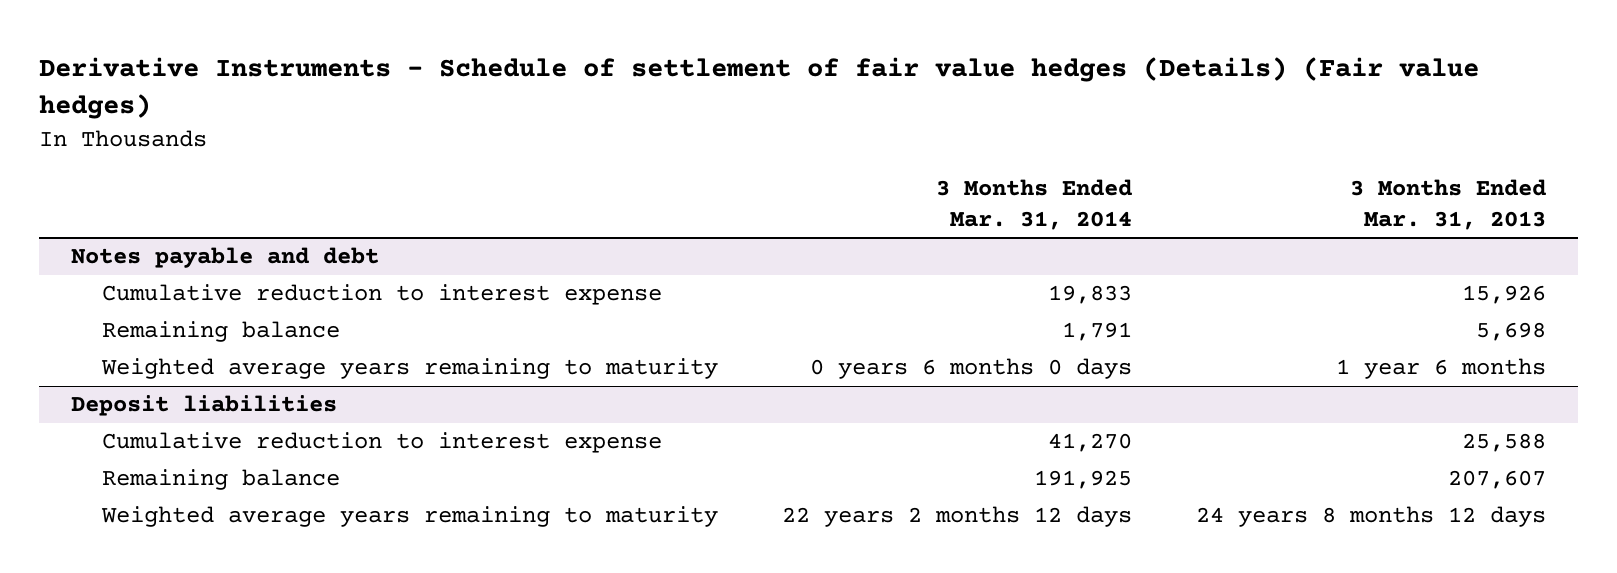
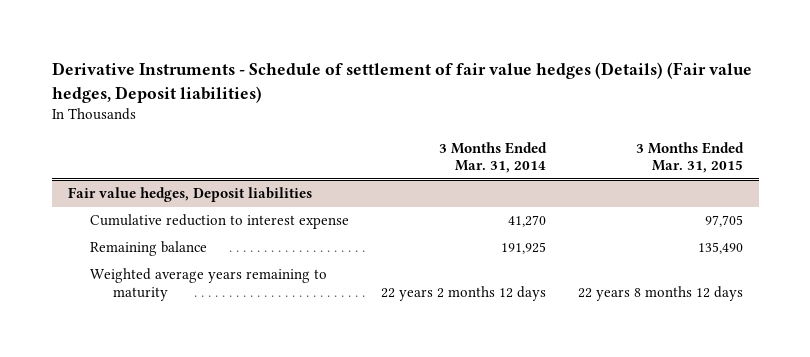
- Derivative Instruments - Schedule of settlement of fair value hedges (Details) (Fair value hedges)
+ Derivative Instruments - Schedule of settlement of fair value hedges (Details) (Fair value hedges, Deposit liabilities)
- | 3 Months Ended Mar. 31, 2014 | 3 Months Ended Mar. 31, 2013
+ | 3 Months Ended Mar. 31, 2014 | 3 Months Ended Mar. 31, 2015
- Notes payable and debt
- Cumulative reduction to interest expense | 19,833 | 15,926
- Remaining balance | 1,791 | 5,698
- Weighted average years remaining to maturity | 0 years 6 months 0 days | 1 year 6 months
- Deposit liabilities
+ Fair value hedges, Deposit liabilities

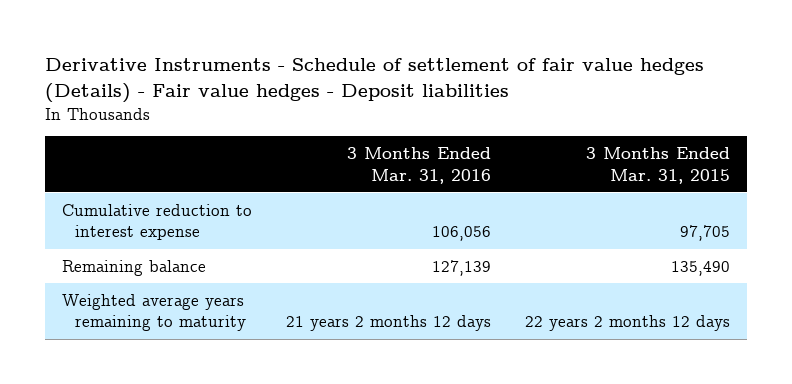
- Derivative Instruments - Schedule of settlement of fair value hedges (Details) (Fair value hedges, Deposit liabilities)
+ Derivative Instruments - Schedule of settlement of fair value hedges (Details) - Fair value hedges - Deposit liabilities
- | 3 Months Ended Mar. 31, 2014 | 3 Months Ended Mar. 31, 2015
+ | 3 Months Ended Mar. 31, 2016 | 3 Months Ended Mar. 31, 2015
- Fair value hedges, Deposit liabilities
- Weighted average years remaining to maturity | 22 years 2 months 12 days | 22 years 8 months 12 days
+ Weighted average years remaining to maturity | 21 years 2 months 12 days | 22 years 2 months 12 days

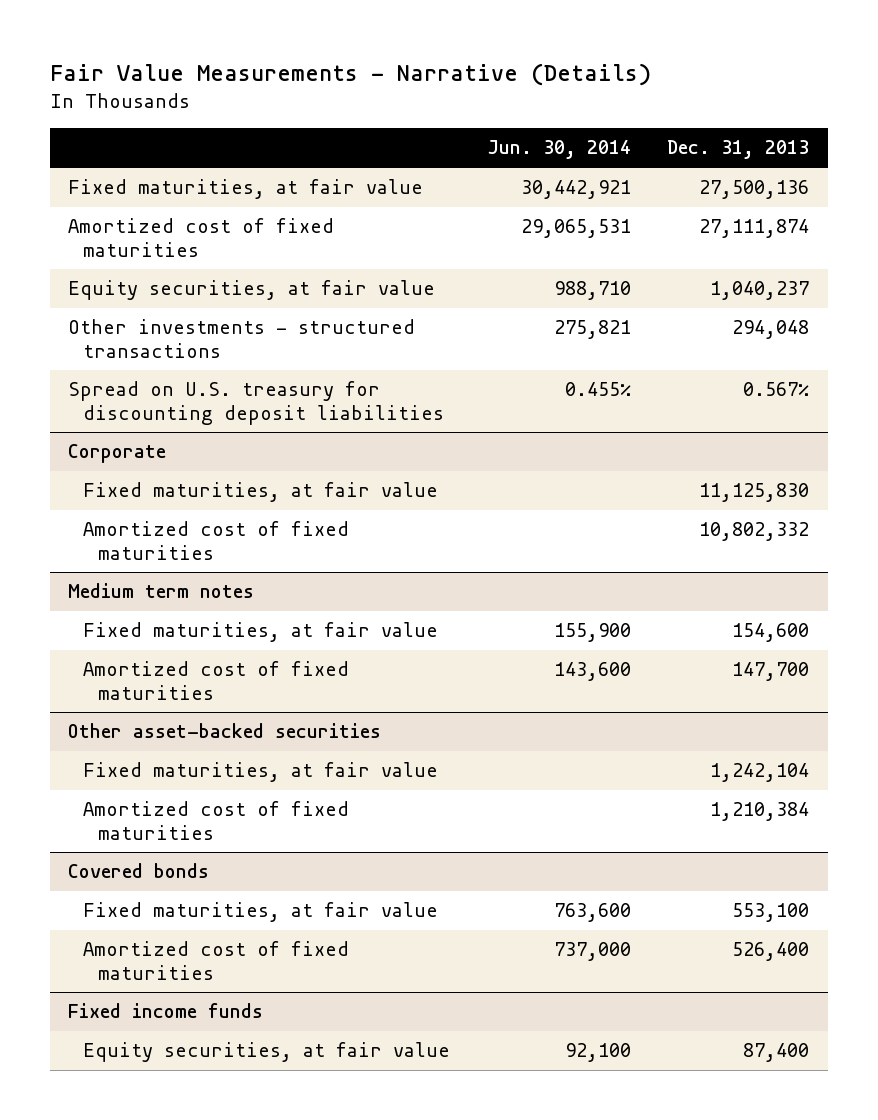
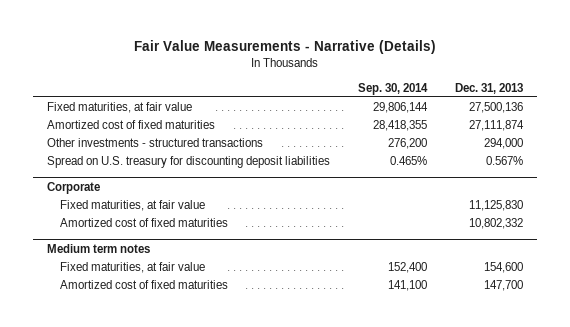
- | Jun. 30, 2014 | Dec. 31, 2013
+ | Sep. 30, 2014 | Dec. 31, 2013
- Equity securities, at fair value | 988,710 | 1,040,237
- Other investments - structured transactions | 275,821 | 294,048
+ Other investments - structured transactions | 276,200 | 294,000
- Other asset-backed securities
- Fixed maturities, at fair value | | 1,242,104
- Amortized cost of fixed maturities | | 1,210,384
- Covered bonds
- Fixed maturities, at fair value | 763,600 | 553,100
- Amortized cost of fixed maturities | 737,000 | 526,400
- Fixed income funds
- Equity securities, at fair value | 92,100 | 87,400

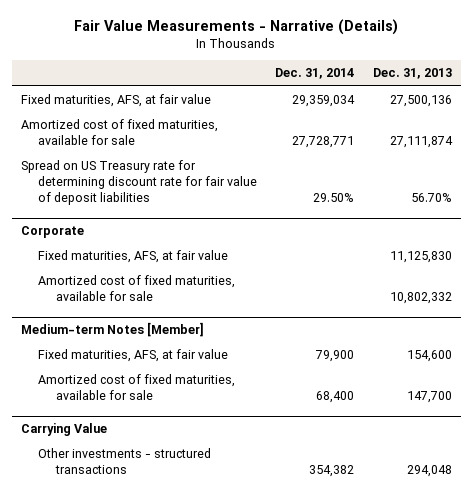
- | Sep. 30, 2014 | Dec. 31, 2013
+ | Dec. 31, 2014 | Dec. 31, 2013
- Fixed maturities, at fair value | 29,806,144 | 27,500,136
- Amortized cost of fixed maturities | 28,418,355 | 27,111,874
- Other investments - structured transactions | 276,200 | 294,000
- Spread on U.S. treasury for discounting deposit liabilities | 0.465% | 0.567%
+ Fixed maturities, AFS, at fair value | 29,359,034 | 27,500,136
+ Amortized cost of fixed maturities, available for sale | 27,728,771 | 27,111,874
+ Spread on US Treasury rate for determining discount rate for fair value of deposit liabilities | 29.50% | 56.70%
@ Corporate
- Fixed maturities, at fair value | | 11,125,830
- Amortized cost of fixed maturities | | 10,802,332
- Medium term notes
- Fixed maturities, at fair value | 152,400 | 154,600
- Amortized cost of fixed maturities | 141,100 | 147,700
@ Corporate
+ Fixed maturities, AFS, at fair value | | 11,125,830
+ Amortized cost of fixed maturities, available for sale | | 10,802,332
+ Medium-term Notes [Member]
+ Fixed maturities, AFS, at fair value | 79,900 | 154,600
+ Amortized cost of fixed maturities, available for sale | 68,400 | 147,700
+ Carrying Value
+ Other investments - structured transactions | 354,382 | 294,048

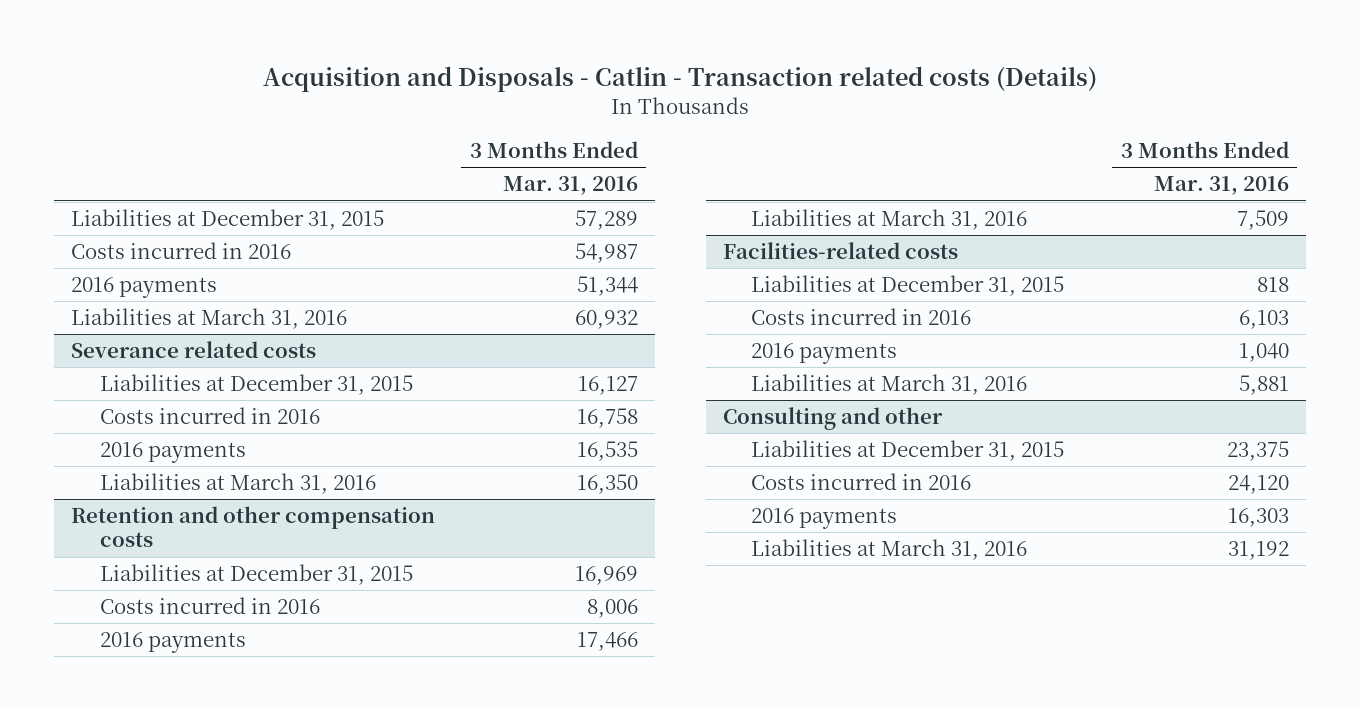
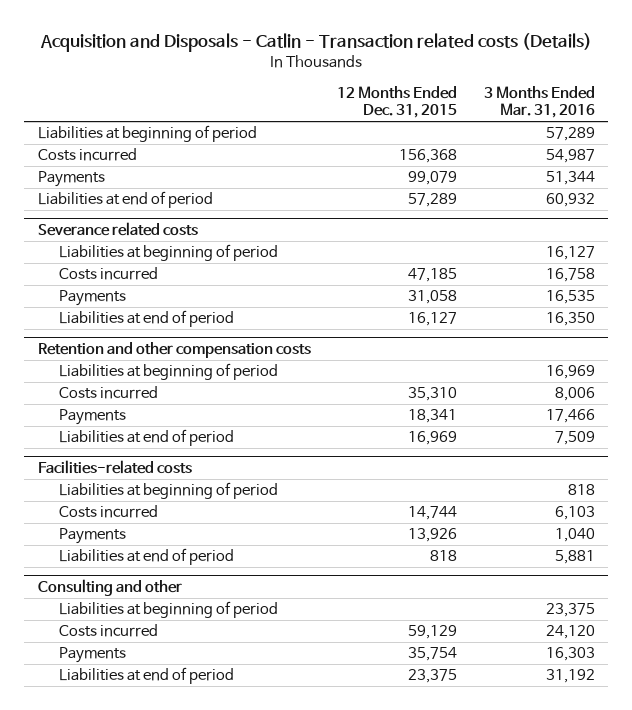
- | 3 Months Ended Mar. 31, 2016
+ | 12 Months Ended Dec. 31, 2015 | 3 Months Ended Mar. 31, 2016
- Liabilities at December 31, 2015 | 57,289
- Costs incurred in 2016 | 54,987
- 2016 payments | 51,344
- Liabilities at March 31, 2016 | 60,932
+ Liabilities at beginning of period | | 57,289
+ Costs incurred | 156,368 | 54,987
+ Payments | 99,079 | 51,344
+ Liabilities at end of period | 57,289 | 60,932
@ Severance related costs
- Liabilities at December 31, 2015 | 16,127
- Costs incurred in 2016 | 16,758
- 2016 payments | 16,535
- Liabilities at March 31, 2016 | 16,350
+ Liabilities at beginning of period | | 16,127
+ Costs incurred | 47,185 | 16,758
+ Payments | 31,058 | 16,535
+ Liabilities at end of period | 16,127 | 16,350
@ Retention and other compensation costs
- Liabilities at December 31, 2015 | 16,969
- Costs incurred in 2016 | 8,006
- 2016 payments | 17,466
- Liabilities at March 31, 2016 | 7,509
+ Liabilities at beginning of period | | 16,969
+ Costs incurred | 35,310 | 8,006
+ Payments | 18,341 | 17,466
+ Liabilities at end of period | 16,969 | 7,509
@ Facilities-related costs
- Liabilities at December 31, 2015 | 818
- Costs incurred in 2016 | 6,103
- 2016 payments | 1,040
- Liabilities at March 31, 2016 | 5,881
+ Liabilities at beginning of period | | 818
+ Costs incurred | 14,744 | 6,103
+ Payments | 13,926 | 1,040
+ Liabilities at end of period | 818 | 5,881
@ Consulting and other
- Liabilities at December 31, 2015 | 23,375
- Costs incurred in 2016 | 24,120
- 2016 payments | 16,303
- Liabilities at March 31, 2016 | 31,192
+ Liabilities at beginning of period | | 23,375
+ Costs incurred | 59,129 | 24,120
+ Payments | 35,754 | 16,303
+ Liabilities at end of period | 23,375 | 31,192

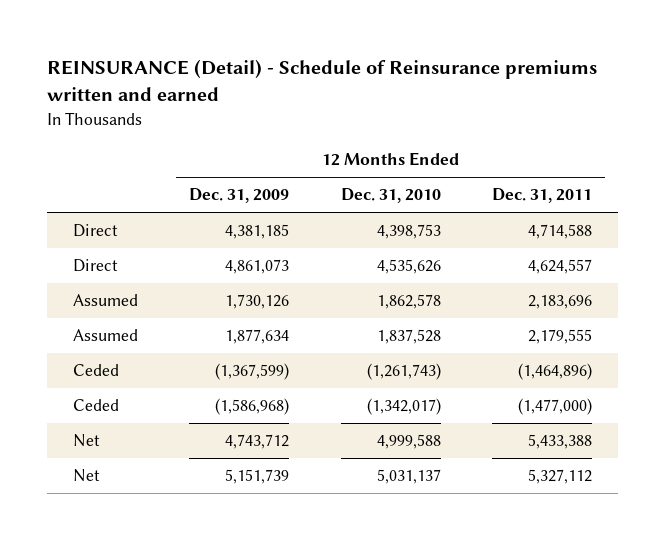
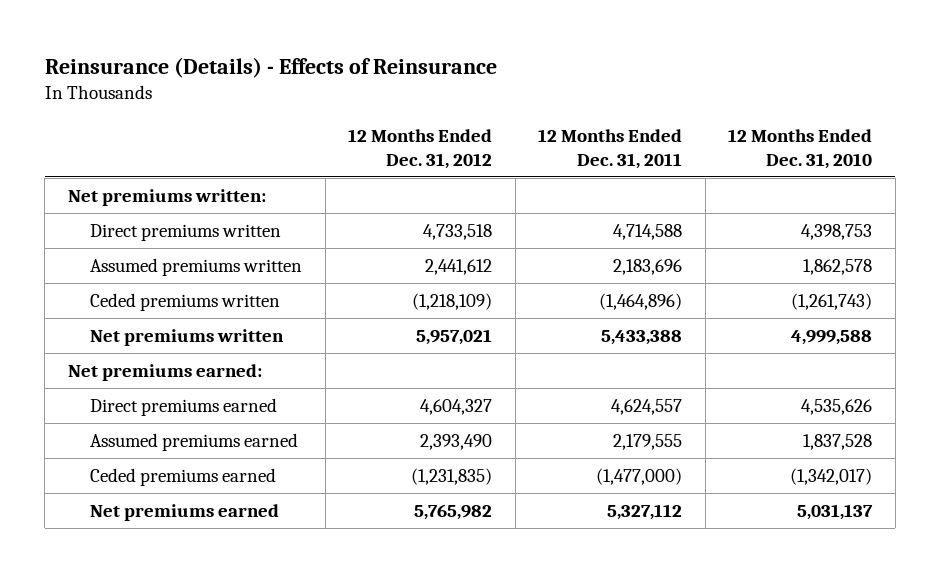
- REINSURANCE (Detail) - Schedule of Reinsurance premiums written and earned
+ Reinsurance (Details) - Effects of Reinsurance
- | 12 Months Ended Dec. 31, 2009 | 12 Months Ended Dec. 31, 2010 | 12 Months Ended Dec. 31, 2011
+ | 12 Months Ended Dec. 31, 2012 | 12 Months Ended Dec. 31, 2011 | 12 Months Ended Dec. 31, 2010
- Direct | 4,381,185 | 4,398,753 | 4,714,588
- Direct | 4,861,073 | 4,535,626 | 4,624,557
- Assumed | 1,730,126 | 1,862,578 | 2,183,696
- Assumed | 1,877,634 | 1,837,528 | 2,179,555
- Ceded | (1,367,599) | (1,261,743) | (1,464,896)
- Ceded | (1,586,968) | (1,342,017) | (1,477,000)
- Net | 4,743,712 | 4,999,588 | 5,433,388
- Net | 5,151,739 | 5,031,137 | 5,327,112
+ Net premiums written:
+ Direct premiums written | 4,733,518 | 4,714,588 | 4,398,753
+ Assumed premiums written | 2,441,612 | 2,183,696 | 1,862,578
+ Ceded premiums written | (1,218,109) | (1,464,896) | (1,261,743)
+ Net premiums written | 5,957,021 | 5,433,388 | 4,999,588
+ Net premiums earned:
+ Direct premiums earned | 4,604,327 | 4,624,557 | 4,535,626
+ Assumed premiums earned | 2,393,490 | 2,179,555 | 1,837,528
+ Ceded premiums earned | (1,231,835) | (1,477,000) | (1,342,017)
+ Net premiums earned | 5,765,982 | 5,327,112 | 5,031,137

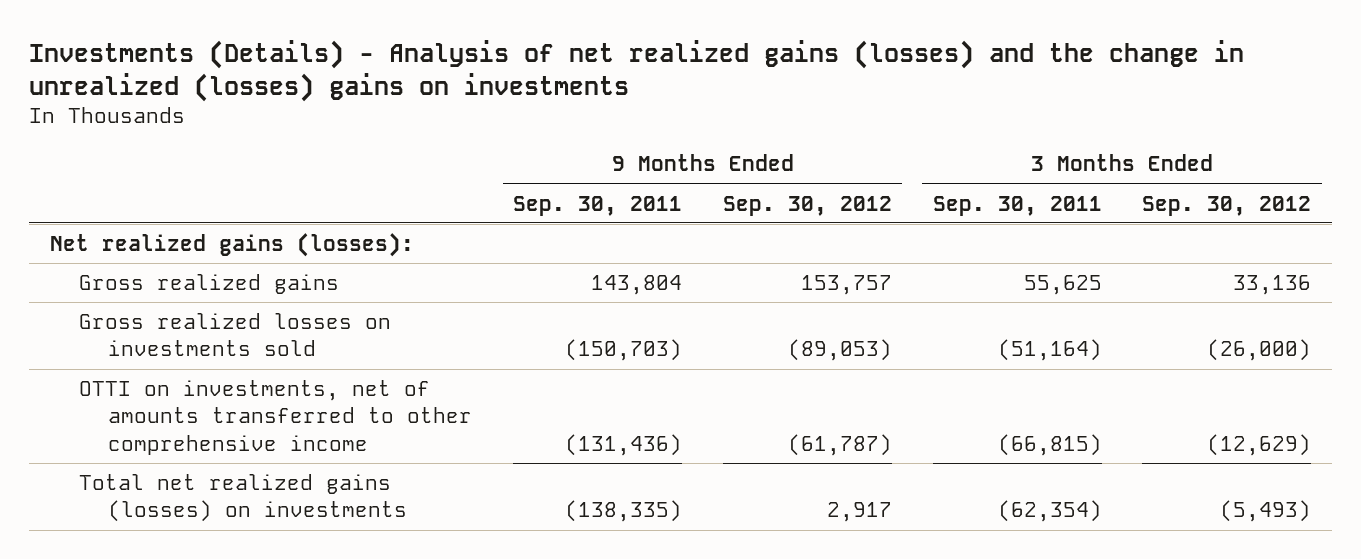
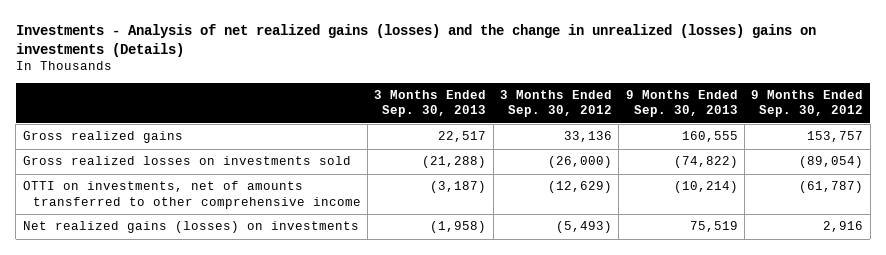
- Investments (Details) - Analysis of net realized gains (losses) and the change in unrealized (losses) gains on investments
+ Investments - Analysis of net realized gains (losses) and the change in unrealized (losses) gains on investments (Details)
- | 9 Months Ended Sep. 30, 2011 | 9 Months Ended Sep. 30, 2012 | 3 Months Ended Sep. 30, 2011 | 3 Months Ended Sep. 30, 2012
+ | 3 Months Ended Sep. 30, 2013 | 3 Months Ended Sep. 30, 2012 | 9 Months Ended Sep. 30, 2013 | 9 Months Ended Sep. 30, 2012
- Net realized gains (losses):
- Gross realized losses on investments sold | (150,703) | (89,053) | (51,164) | (26,000)
+ Gross realized losses on investments sold | (21,288) | (26,000) | (74,822) | (89,054)
- Total net realized gains (losses) on investments | (138,335) | 2,917 | (62,354) | (5,493)
+ Net realized gains (losses) on investments | (1,958) | (5,493) | 75,519 | 2,916

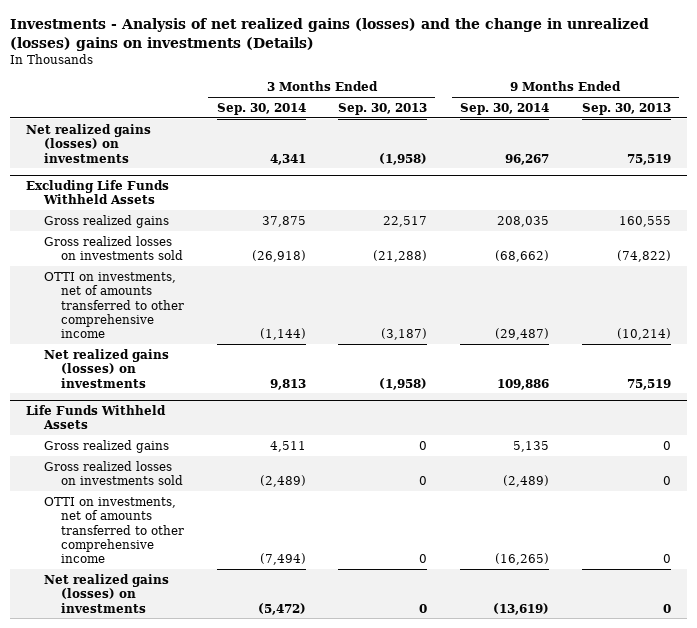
- | 3 Months Ended Sep. 30, 2013 | 3 Months Ended Sep. 30, 2012 | 9 Months Ended Sep. 30, 2013 | 9 Months Ended Sep. 30, 2012
+ | 3 Months Ended Sep. 30, 2014 | 3 Months Ended Sep. 30, 2013 | 9 Months Ended Sep. 30, 2014 | 9 Months Ended Sep. 30, 2013
+ Net realized gains (losses) on investments | 4,341 | (1,958) | 96,267 | 75,519
+ Excluding Life Funds Withheld Assets
+ Life Funds Withheld Assets
+ Gross realized gains | 4,511 | 0 | 5,135 | 0
+ Gross realized losses on investments sold | (2,489) | 0 | (2,489) | 0
+ OTTI on investments, net of amounts transferred to other comprehensive income | (7,494) | 0 | (16,265) | 0
+ Net realized gains (losses) on investments | (5,472) | 0 | (13,619) | 0

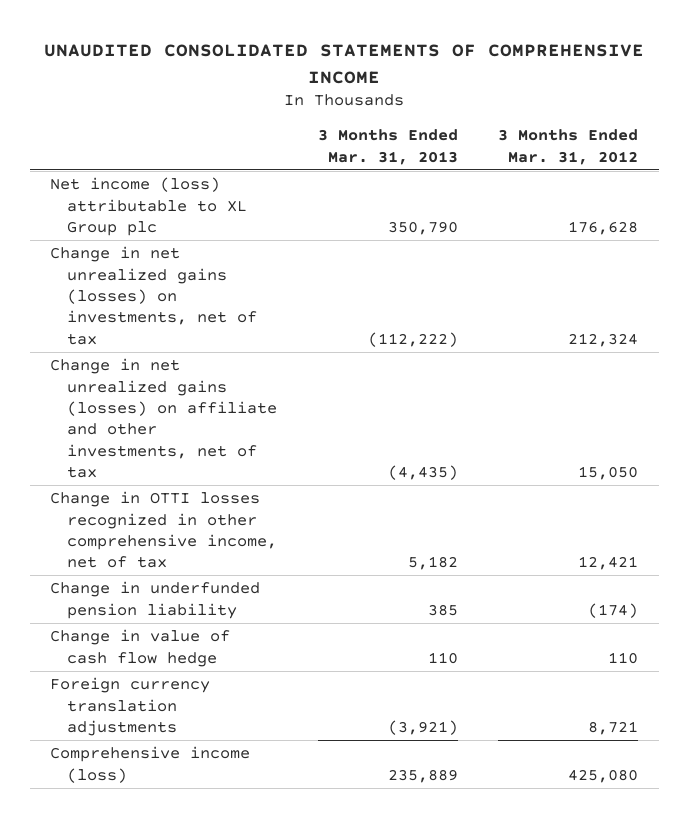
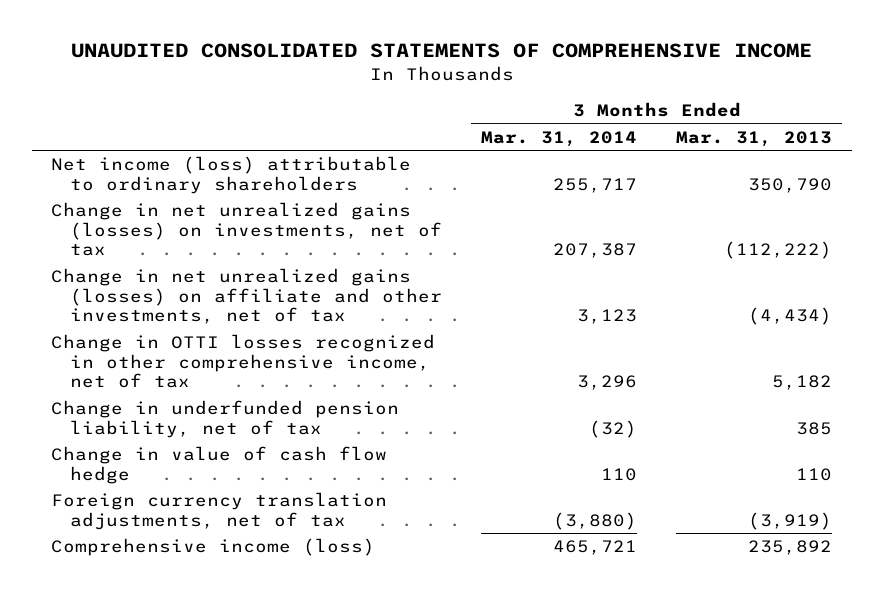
- | 3 Months Ended Mar. 31, 2013 | 3 Months Ended Mar. 31, 2012
+ | 3 Months Ended Mar. 31, 2014 | 3 Months Ended Mar. 31, 2013
- Net income (loss) attributable to XL Group plc | 350,790 | 176,628
+ Net income (loss) attributable to ordinary shareholders | 255,717 | 350,790
- Change in net unrealized gains (losses) on affiliate and other investments, net of tax | (4,435) | 15,050
+ Change in net unrealized gains (losses) on affiliate and other investments, net of tax | 3,123 | (4,434)
- Change in underfunded pension liability | 385 | (174)
+ Change in underfunded pension liability, net of tax | (32) | 385
- Foreign currency translation adjustments | (3,921) | 8,721
- Comprehensive income (loss) | 235,889 | 425,080
+ Foreign currency translation adjustments, net of tax | (3,880) | (3,919)
+ Comprehensive income (loss) | 465,721 | 235,892

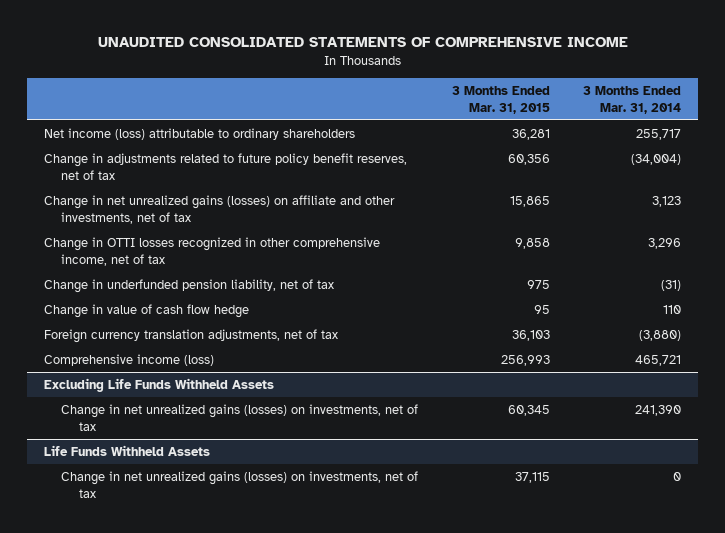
- | 3 Months Ended Mar. 31, 2014 | 3 Months Ended Mar. 31, 2013
+ | 3 Months Ended Mar. 31, 2015 | 3 Months Ended Mar. 31, 2014
- Change in net unrealized gains (losses) on investments, net of tax | 207,387 | (112,222)
+ Change in adjustments related to future policy benefit reserves, net of tax | 60,356 | (34,004)
- Change in underfunded pension liability, net of tax | (32) | 385
+ Change in underfunded pension liability, net of tax | 975 | (31)
+ Excluding Life Funds Withheld Assets
+ Change in net unrealized gains (losses) on investments, net of tax | 60,345 | 241,390
+ Life Funds Withheld Assets
+ Change in net unrealized gains (losses) on investments, net of tax | 37,115 | 0

